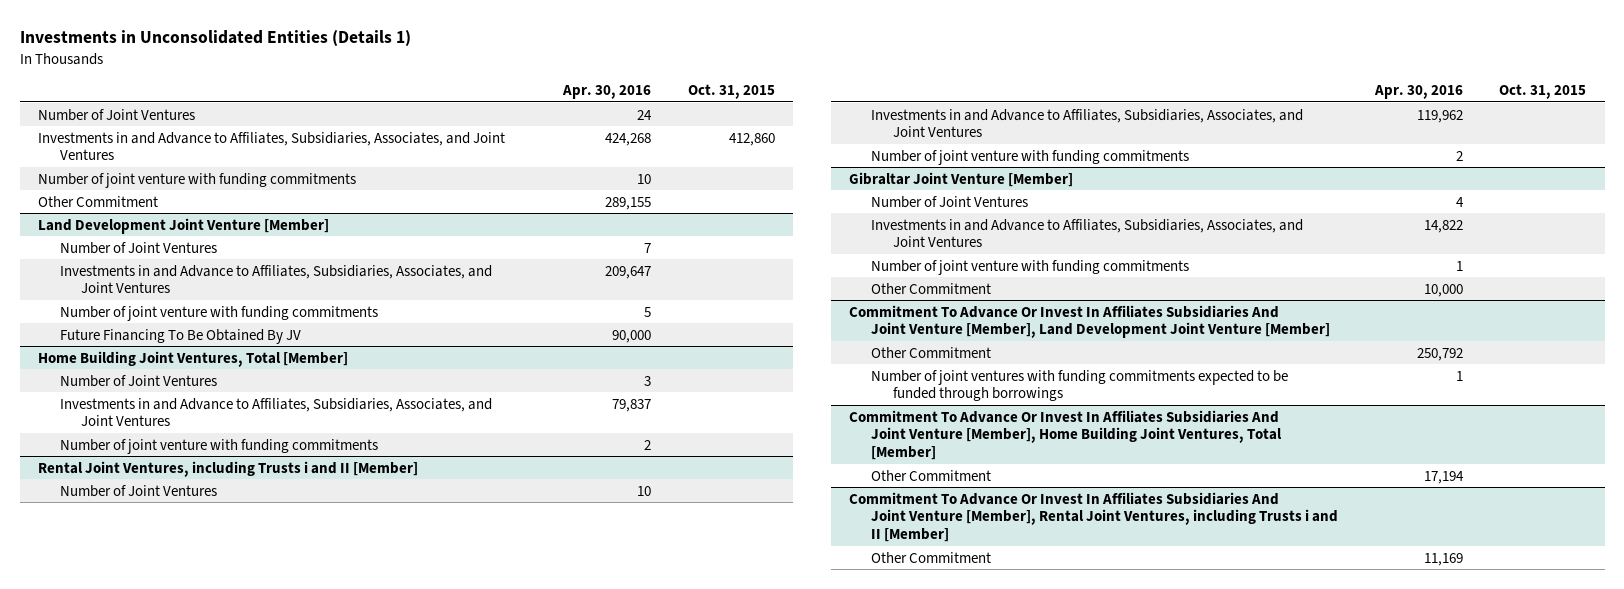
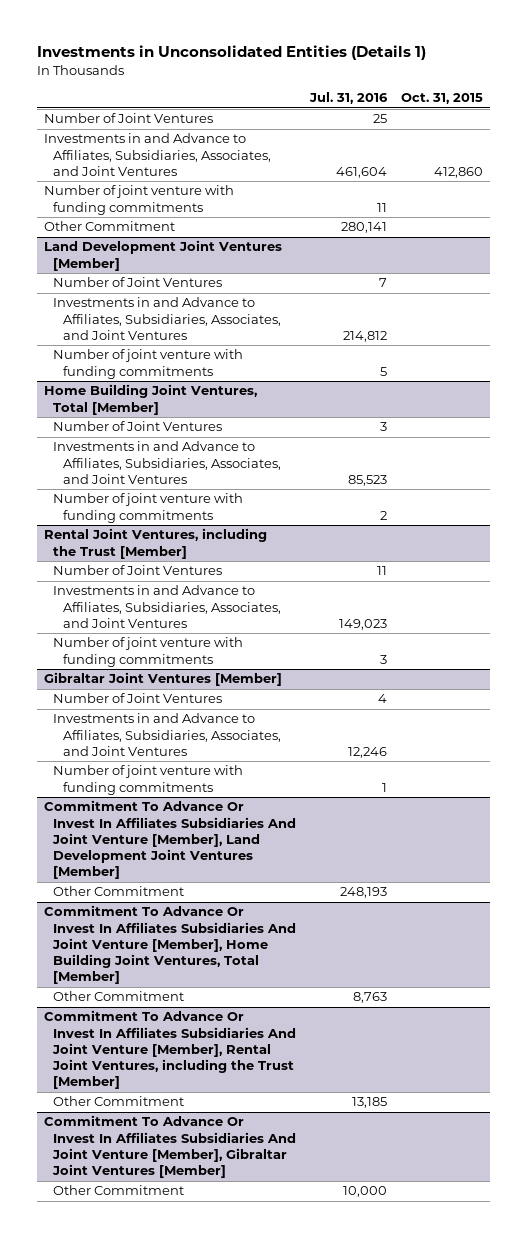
- | Apr. 30, 2016 | Oct. 31, 2015
+ | Jul. 31, 2016 | Oct. 31, 2015
- Land Development Joint Venture [Member]
+ Land Development Joint Ventures [Member]
- Future Financing To Be Obtained By JV | 90,000 |
- Rental Joint Ventures, including Trusts i and II [Member]
+ Rental Joint Ventures, including the Trust [Member]
- Gibraltar Joint Venture [Member]
+ Gibraltar Joint Ventures [Member]
- Other Commitment | 10,000 |
- Commitment To Advance Or Invest In Affiliates Subsidiaries And Joint Venture [Member], Land Development Joint Venture [Member]
+ Commitment To Advance Or Invest In Affiliates Subsidiaries And Joint Venture [Member], Land Development Joint Ventures [Member]
- Number of joint ventures with funding commitments expected to be funded through borrowings | 1 |
- Commitment To Advance Or Invest In Affiliates Subsidiaries And Joint Venture [Member], Rental Joint Ventures, including Trusts i and II [Member]
+ Commitment To Advance Or Invest In Affiliates Subsidiaries And Joint Venture [Member], Rental Joint Ventures, including the Trust [Member]
+ Commitment To Advance Or Invest In Affiliates Subsidiaries And Joint Venture [Member], Gibraltar Joint Ventures [Member]
+ Other Commitment | 10,000 |

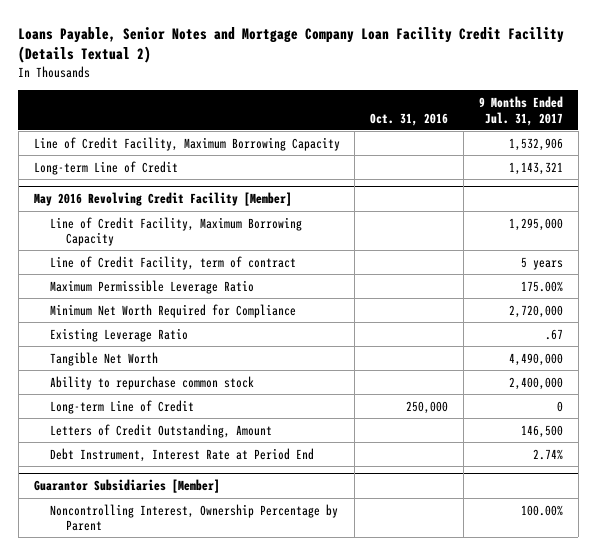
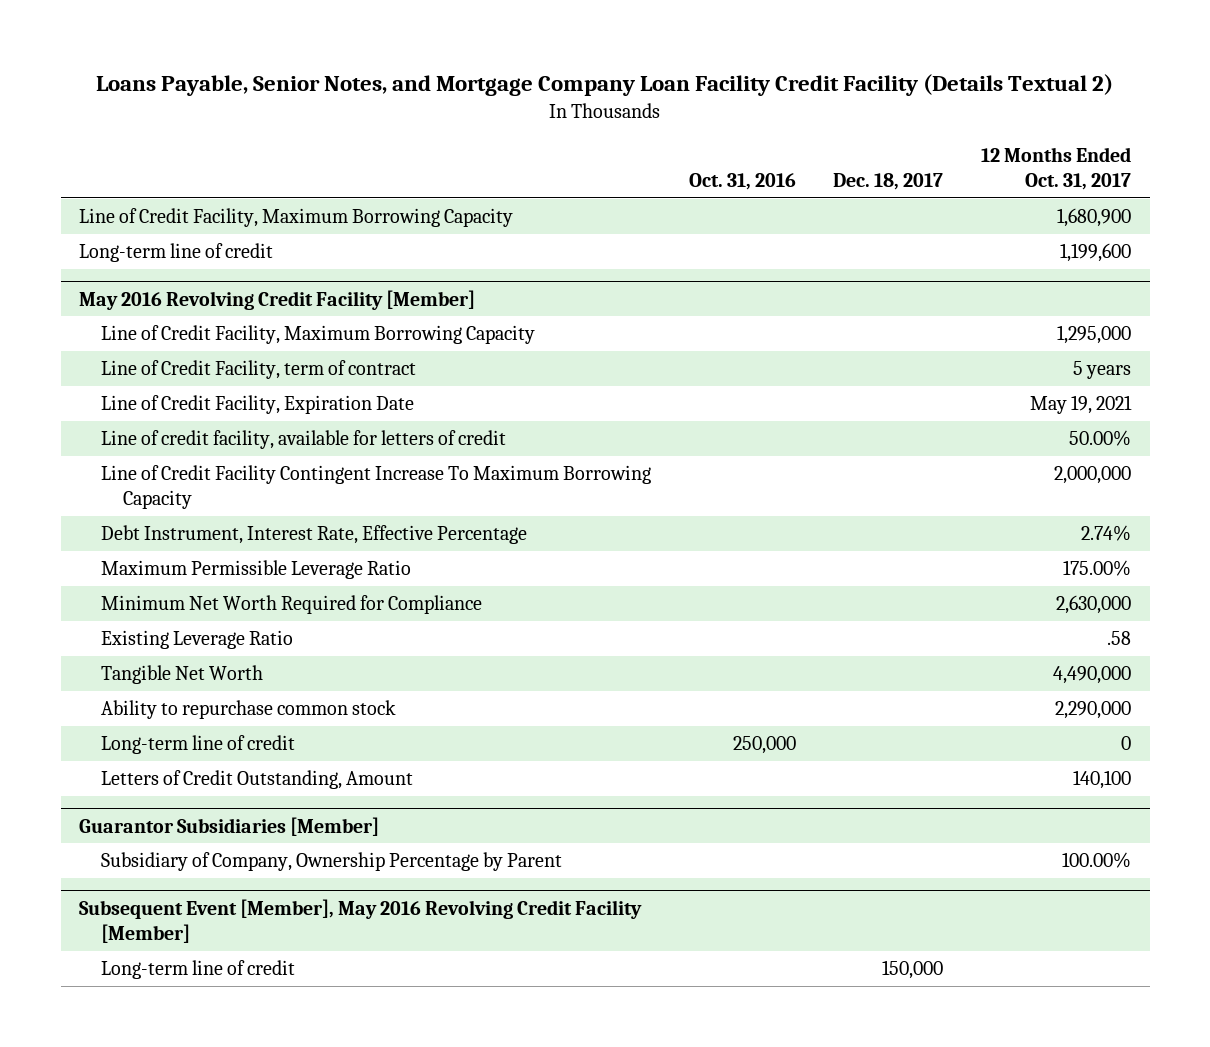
- Loans Payable, Senior Notes and Mortgage Company Loan Facility Credit Facility (Details Textual 2)
+ Loans Payable, Senior Notes, and Mortgage Company Loan Facility Credit Facility (Details Textual 2)
- | Oct. 31, 2016 | 9 Months Ended Jul. 31, 2017
+ | Oct. 31, 2016 | Dec. 18, 2017 | 12 Months Ended Oct. 31, 2017
- Long-term Line of Credit | | 1,143,321
+ Long-term line of credit | | | 1,199,600
@ May 2016 Revolving Credit Facility [Member]
+ Line of Credit Facility, Expiration Date | | | May 19, 2021
+ Line of credit facility, available for letters of credit | | | 50.00%
+ Line of Credit Facility Contingent Increase To Maximum Borrowing Capacity | | | 2,000,000
+ Debt Instrument, Interest Rate, Effective Percentage | | | 2.74%
- Long-term Line of Credit | 250,000 | 0
+ Long-term line of credit | 250,000 | | 0
- Debt Instrument, Interest Rate at Period End | | 2.74%
@ Guarantor Subsidiaries [Member]
- Noncontrolling Interest, Ownership Percentage by Parent | | 100.00%
+ Subsidiary of Company, Ownership Percentage by Parent | | | 100.00%
+ Subsequent Event [Member], May 2016 Revolving Credit Facility [Member]
+ Long-term line of credit | | 150,000 |

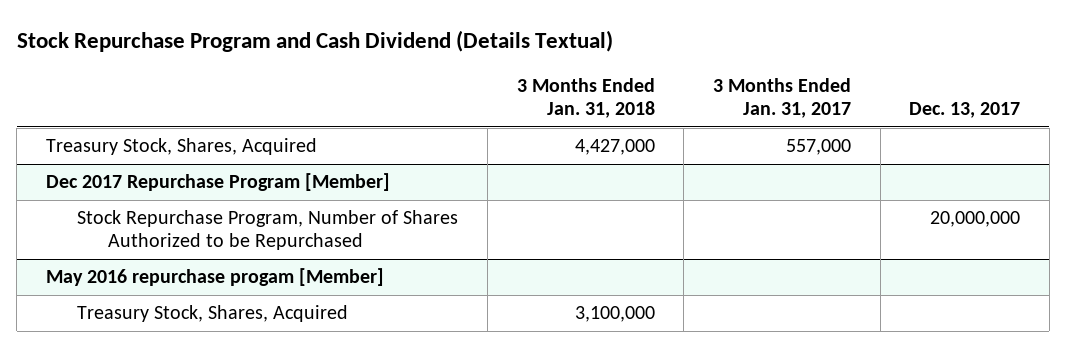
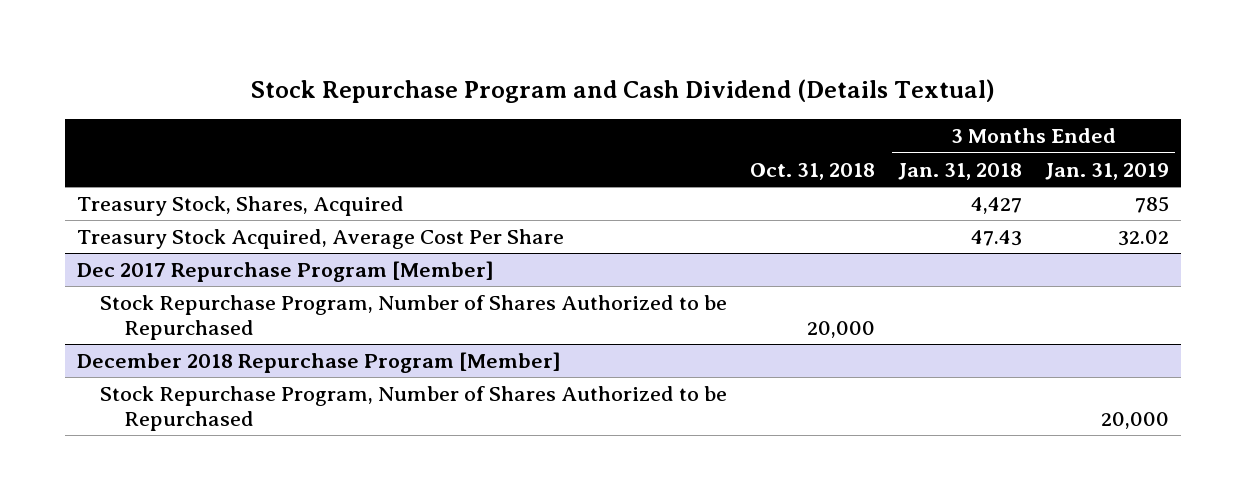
- | 3 Months Ended Jan. 31, 2018 | 3 Months Ended Jan. 31, 2017 | Dec. 13, 2017
+ | Oct. 31, 2018 | 3 Months Ended Jan. 31, 2018 | 3 Months Ended Jan. 31, 2019
- Treasury Stock, Shares, Acquired | 4,427,000 | 557,000 |
+ Treasury Stock, Shares, Acquired | | 4,427 | 785
+ Treasury Stock Acquired, Average Cost Per Share | | 47.43 | 32.02
- May 2016 repurchase progam [Member]
- Treasury Stock, Shares, Acquired | 3,100,000 | |
+ December 2018 Repurchase Program [Member]
+ Stock Repurchase Program, Number of Shares Authorized to be Repurchased | | | 20,000

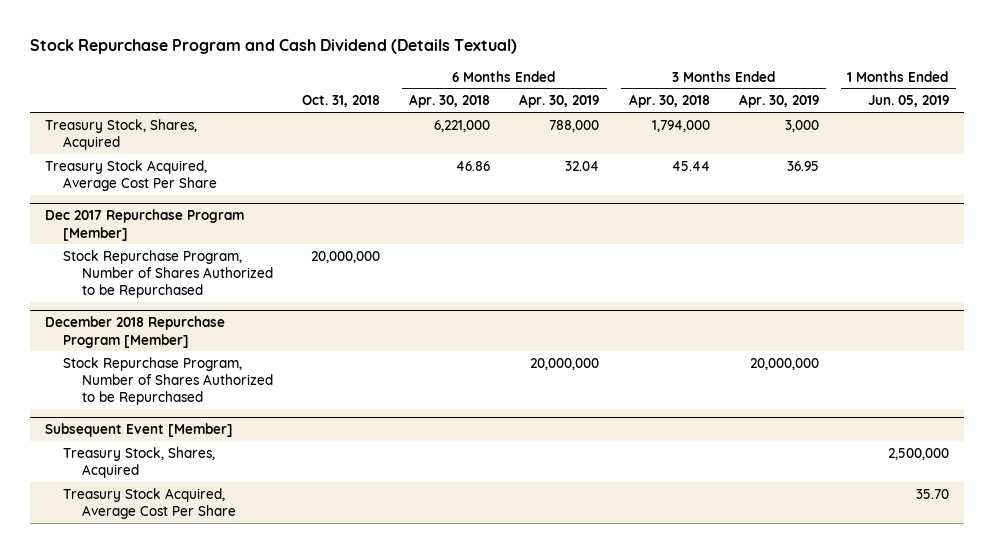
- | Oct. 31, 2018 | 3 Months Ended Jan. 31, 2018 | 3 Months Ended Jan. 31, 2019
+ | Oct. 31, 2018 | 6 Months Ended Apr. 30, 2018 | 6 Months Ended Apr. 30, 2019 | 3 Months Ended Apr. 30, 2018 | 3 Months Ended Apr. 30, 2019 | 1 Months Ended Jun. 05, 2019
@ Dec 2017 Repurchase Program [Member]
- Stock Repurchase Program, Number of Shares Authorized to be Repurchased | 20,000 | |
+ Stock Repurchase Program, Number of Shares Authorized to be Repurchased | 20,000,000 | | | | |
+ Subsequent Event [Member]
+ Treasury Stock, Shares, Acquired | | | | | | 2,500,000
+ Treasury Stock Acquired, Average Cost Per Share | | | | | | 35.70

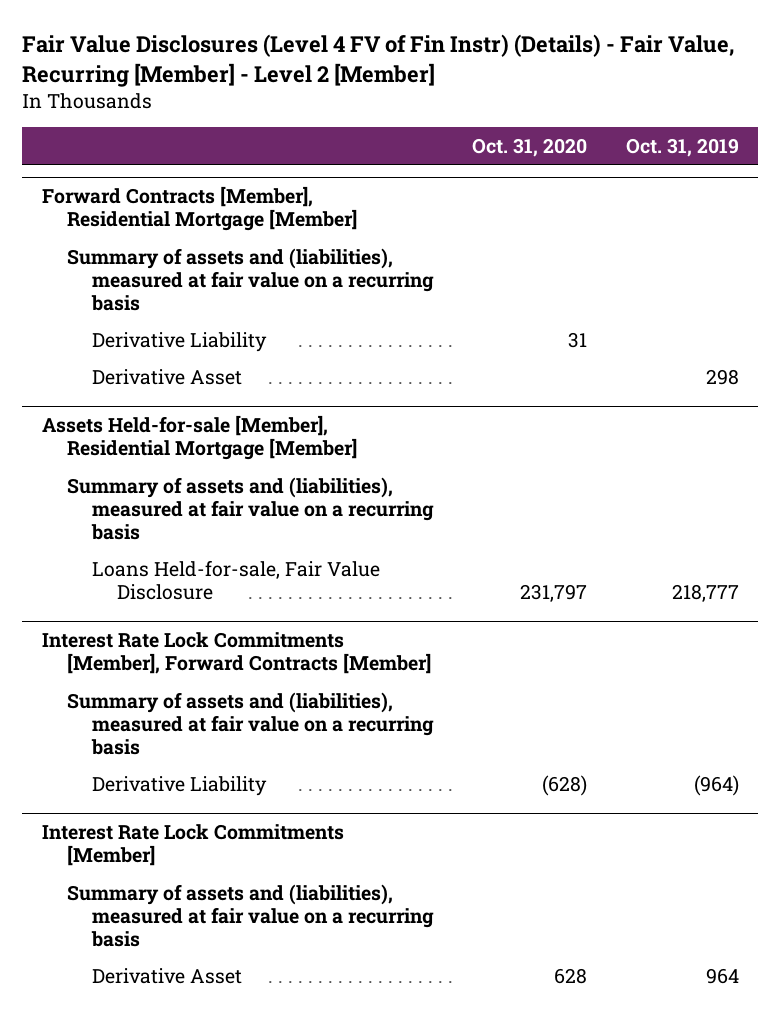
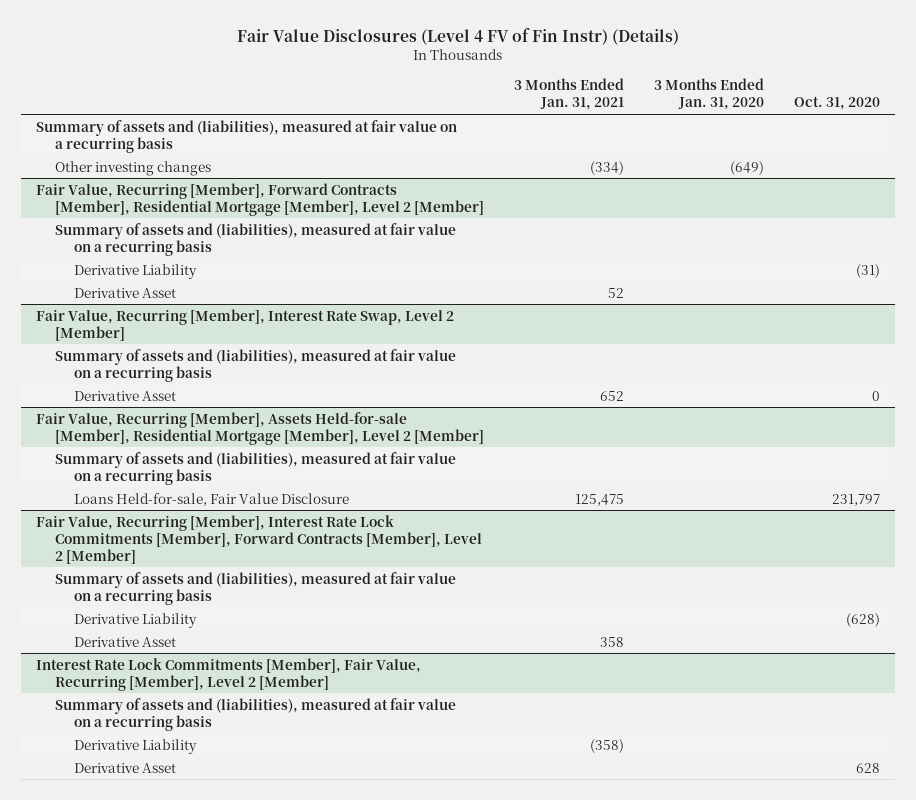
- Fair Value Disclosures (Level 4 FV of Fin Instr) (Details) - Fair Value, Recurring [Member] - Level 2 [Member]
+ Fair Value Disclosures (Level 4 FV of Fin Instr) (Details)
- | Oct. 31, 2020 | Oct. 31, 2019
+ | 3 Months Ended Jan. 31, 2021 | 3 Months Ended Jan. 31, 2020 | Oct. 31, 2020
- Forward Contracts [Member], Residential Mortgage [Member]
+ Summary of assets and (liabilities), measured at fair value on a recurring basis
+ Other investing changes | (334) | (649) |
+ Fair Value, Recurring [Member], Forward Contracts [Member], Residential Mortgage [Member], Level 2 [Member]
- Derivative Liability | 31 |
+ Derivative Liability | | | (31)
- Assets Held-for-sale [Member], Residential Mortgage [Member]
+ Fair Value, Recurring [Member], Interest Rate Swap, Level 2 [Member]
+ Summary of assets and (liabilities), measured at fair value on a recurring basis
+ Derivative Asset | 652 | | 0
+ Fair Value, Recurring [Member], Assets Held-for-sale [Member], Residential Mortgage [Member], Level 2 [Member]
- Interest Rate Lock Commitments [Member], Forward Contracts [Member]
+ Fair Value, Recurring [Member], Interest Rate Lock Commitments [Member], Forward Contracts [Member], Level 2 [Member]
- Interest Rate Lock Commitments [Member]
+ Derivative Asset | 358 | |
+ Interest Rate Lock Commitments [Member], Fair Value, Recurring [Member], Level 2 [Member]
+ Derivative Liability | (358) | |

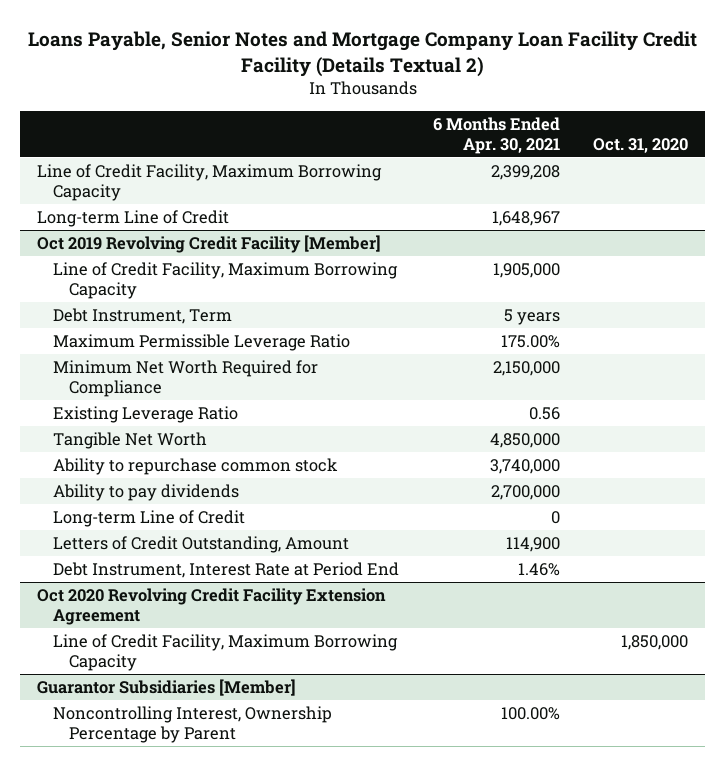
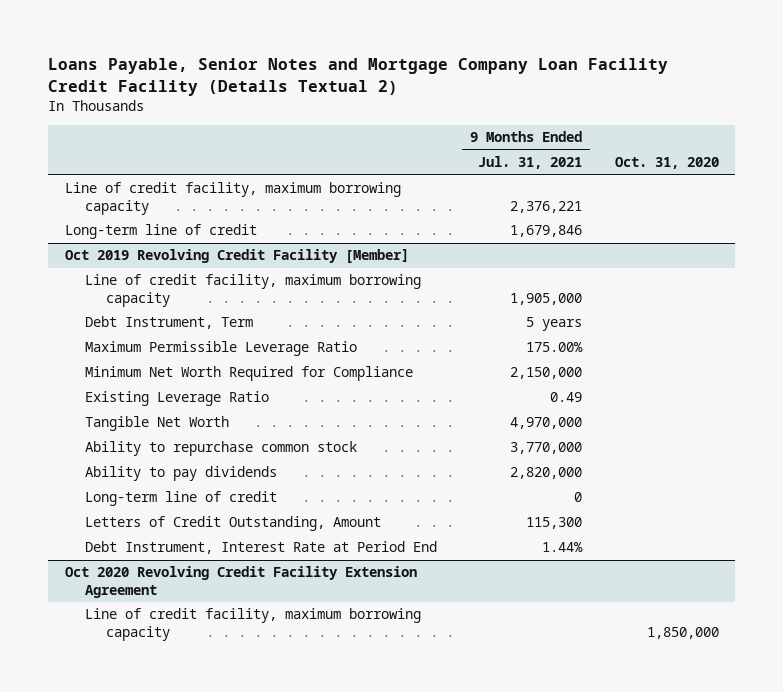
- | 6 Months Ended Apr. 30, 2021 | Oct. 31, 2020
+ | 9 Months Ended Jul. 31, 2021 | Oct. 31, 2020
- Line of Credit Facility, Maximum Borrowing Capacity | 2,399,208 |
- Long-term Line of Credit | 1,648,967 |
+ Line of credit facility, maximum borrowing capacity | 2,376,221 |
+ Long-term line of credit | 1,679,846 |
@ Oct 2019 Revolving Credit Facility [Member]
- Line of Credit Facility, Maximum Borrowing Capacity | 1,905,000 |
+ Line of credit facility, maximum borrowing capacity | 1,905,000 |
- Long-term Line of Credit | 0 |
+ Long-term line of credit | 0 |
@ Oct 2020 Revolving Credit Facility Extension Agreement
- Line of Credit Facility, Maximum Borrowing Capacity | | 1,850,000
- Guarantor Subsidiaries [Member]
- Noncontrolling Interest, Ownership Percentage by Parent | 100.00% |
@ Oct 2020 Revolving Credit Facility Extension Agreement
+ Line of credit facility, maximum borrowing capacity | | 1,850,000

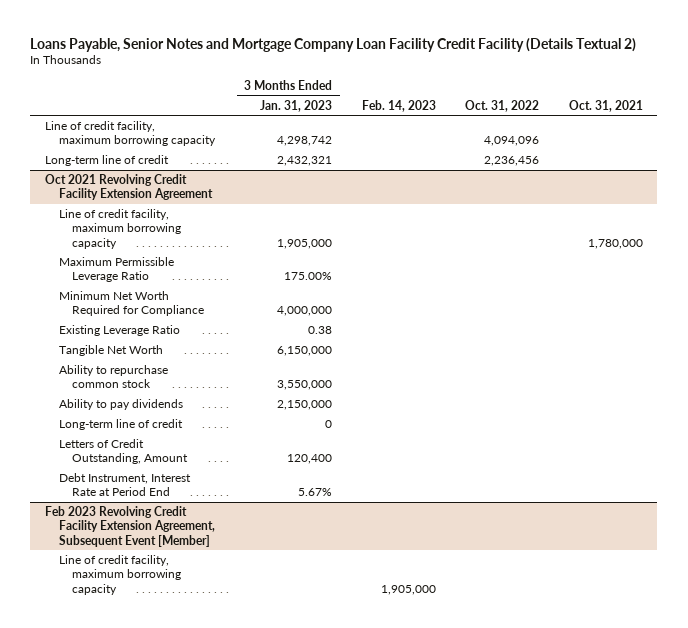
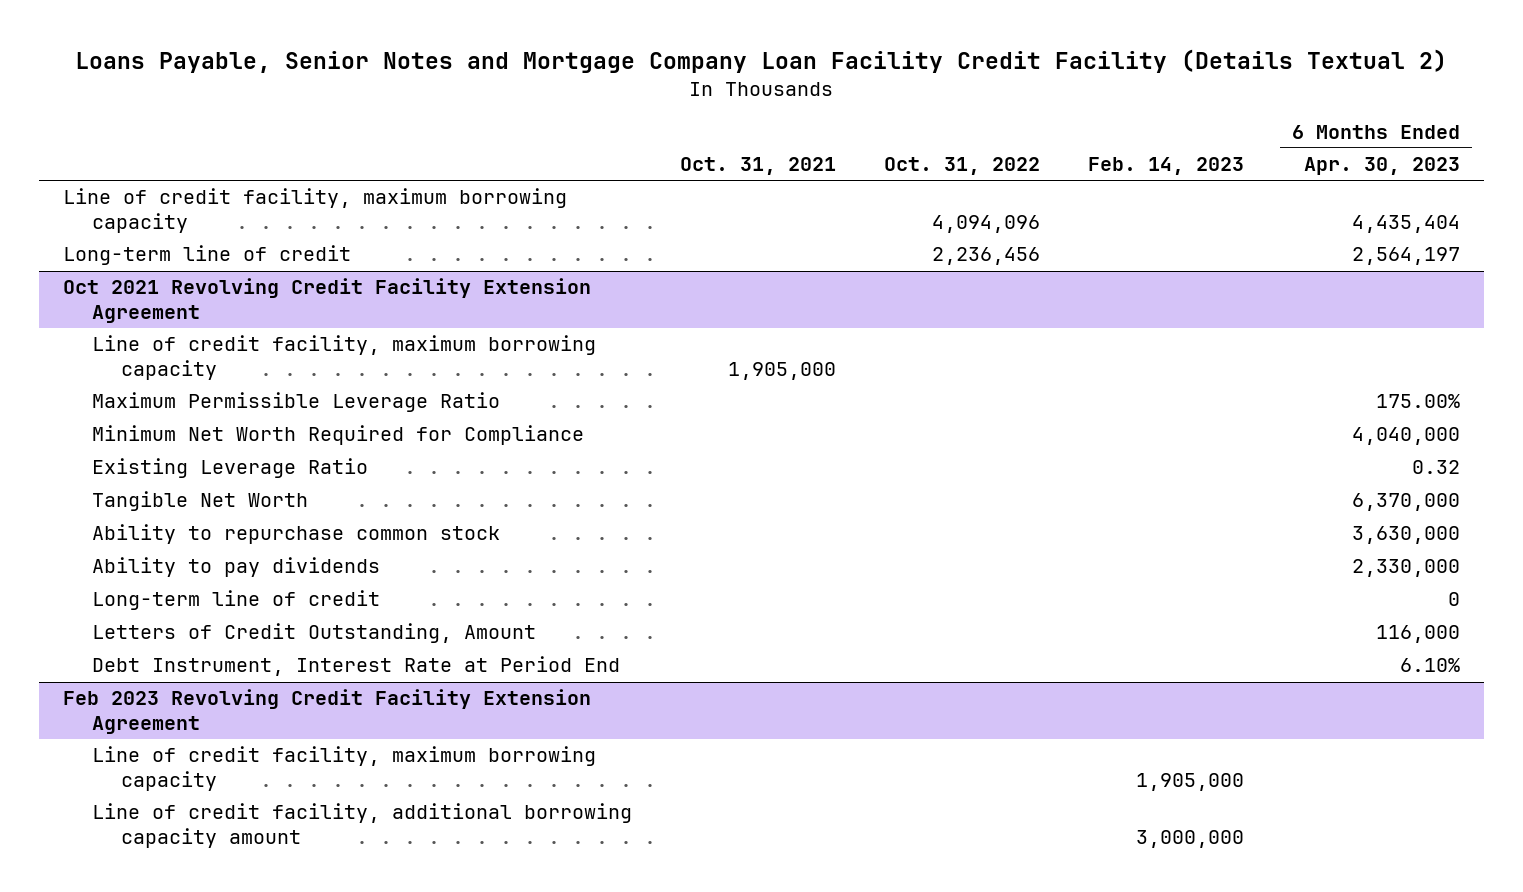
- | 3 Months Ended Jan. 31, 2023 | Feb. 14, 2023 | Oct. 31, 2022 | Oct. 31, 2021
+ | Oct. 31, 2021 | Oct. 31, 2022 | Feb. 14, 2023 | 6 Months Ended Apr. 30, 2023
@ Oct 2021 Revolving Credit Facility Extension Agreement
- Line of credit facility, maximum borrowing capacity | 1,905,000 | | | 1,780,000
+ Line of credit facility, maximum borrowing capacity | 1,905,000 | | |
- Feb 2023 Revolving Credit Facility Extension Agreement, Subsequent Event [Member]
+ Feb 2023 Revolving Credit Facility Extension Agreement
+ Line of credit facility, additional borrowing capacity amount | | | 3,000,000 |

